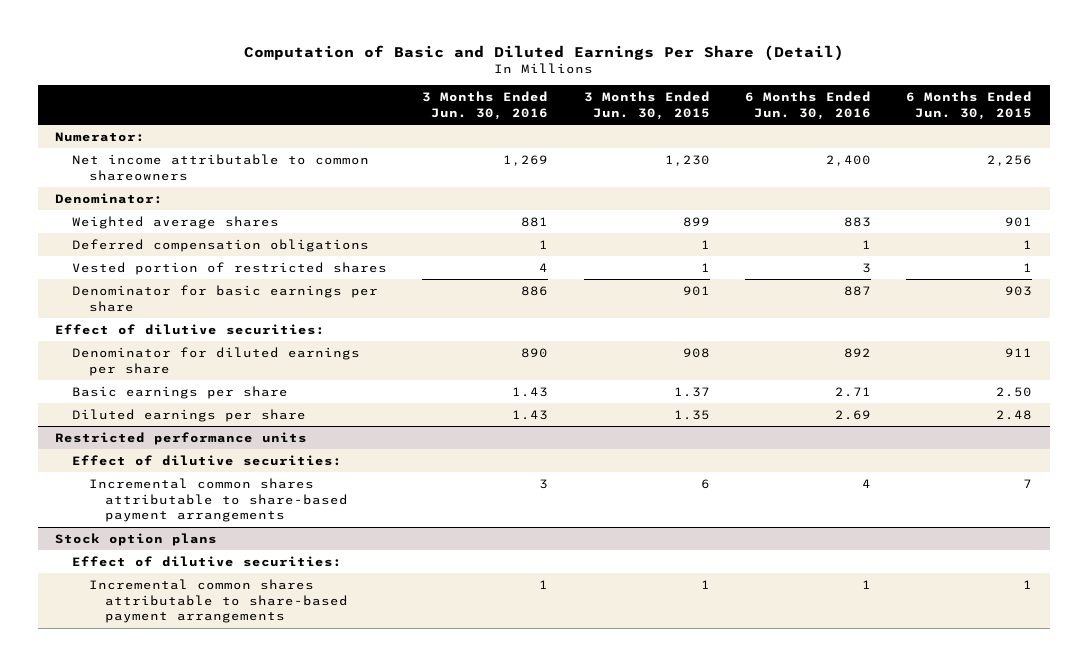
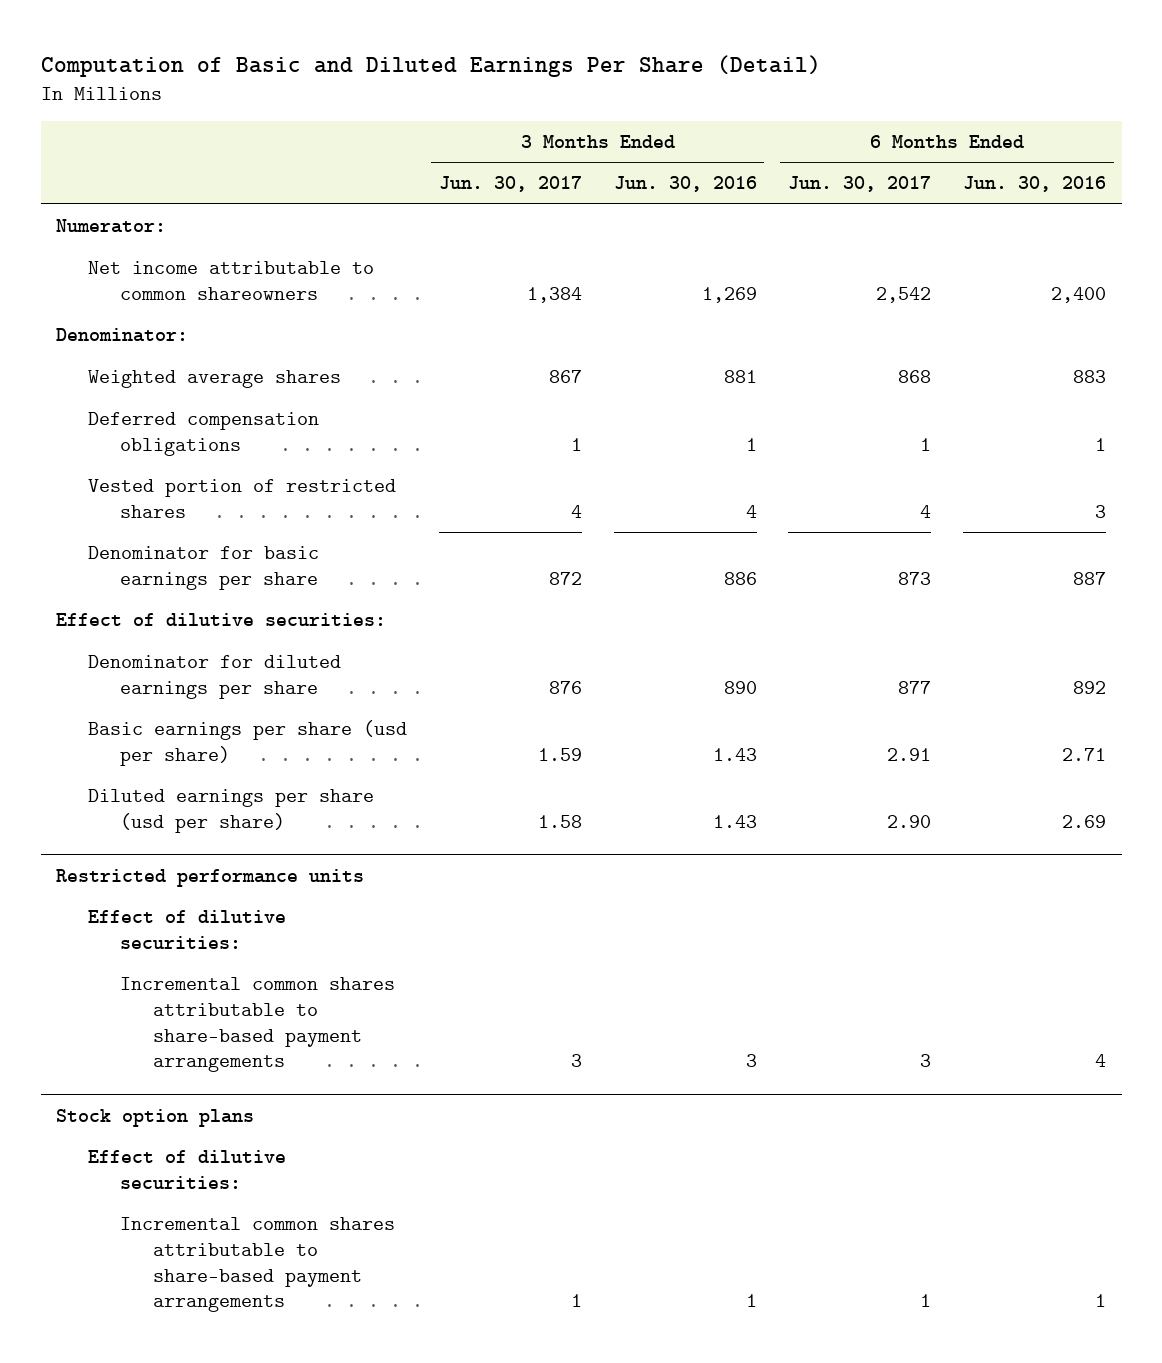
- | 3 Months Ended Jun. 30, 2016 | 3 Months Ended Jun. 30, 2015 | 6 Months Ended Jun. 30, 2016 | 6 Months Ended Jun. 30, 2015
+ | 3 Months Ended Jun. 30, 2017 | 3 Months Ended Jun. 30, 2016 | 6 Months Ended Jun. 30, 2017 | 6 Months Ended Jun. 30, 2016
- Basic earnings per share | 1.43 | 1.37 | 2.71 | 2.50
- Diluted earnings per share | 1.43 | 1.35 | 2.69 | 2.48
+ Basic earnings per share (usd per share) | 1.59 | 1.43 | 2.91 | 2.71
+ Diluted earnings per share (usd per share) | 1.58 | 1.43 | 2.90 | 2.69

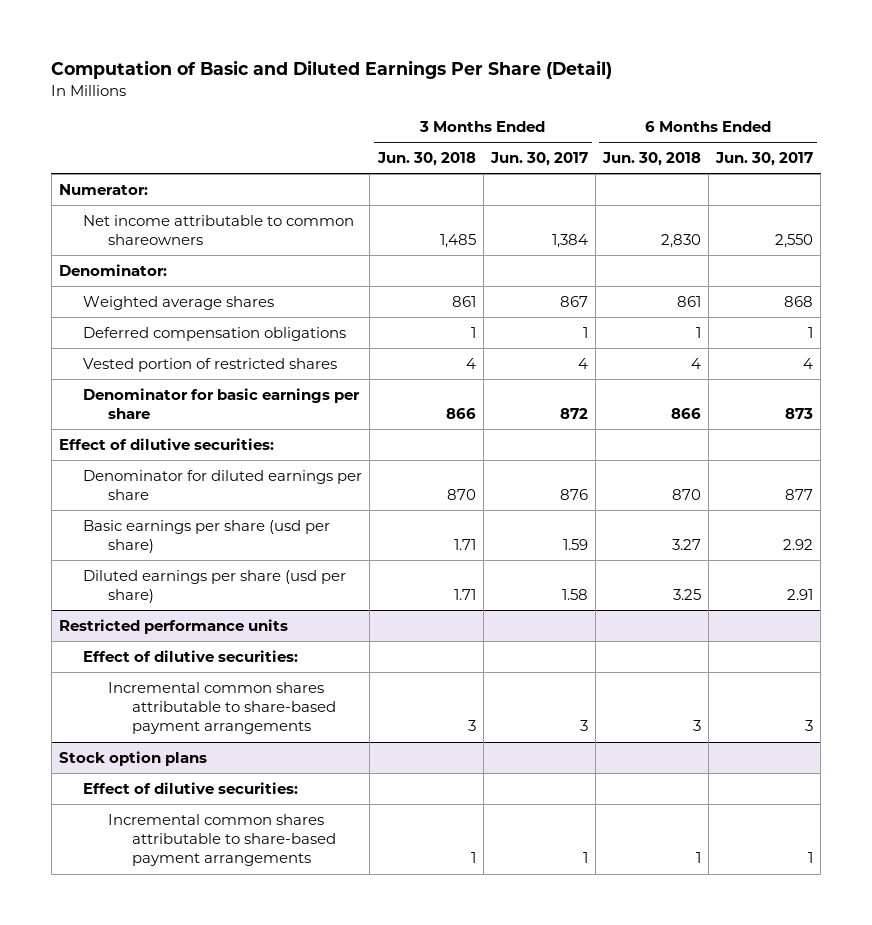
- | 3 Months Ended Jun. 30, 2017 | 3 Months Ended Jun. 30, 2016 | 6 Months Ended Jun. 30, 2017 | 6 Months Ended Jun. 30, 2016
+ | 3 Months Ended Jun. 30, 2018 | 3 Months Ended Jun. 30, 2017 | 6 Months Ended Jun. 30, 2018 | 6 Months Ended Jun. 30, 2017
- Net income attributable to common shareowners | 1,384 | 1,269 | 2,542 | 2,400
+ Net income attributable to common shareowners | 1,485 | 1,384 | 2,830 | 2,550
- Basic earnings per share (usd per share) | 1.59 | 1.43 | 2.91 | 2.71
- Diluted earnings per share (usd per share) | 1.58 | 1.43 | 2.90 | 2.69
+ Basic earnings per share (usd per share) | 1.71 | 1.59 | 3.27 | 2.92
+ Diluted earnings per share (usd per share) | 1.71 | 1.58 | 3.25 | 2.91

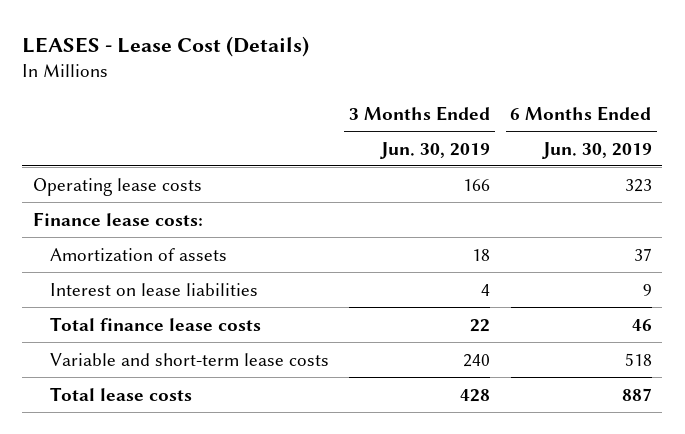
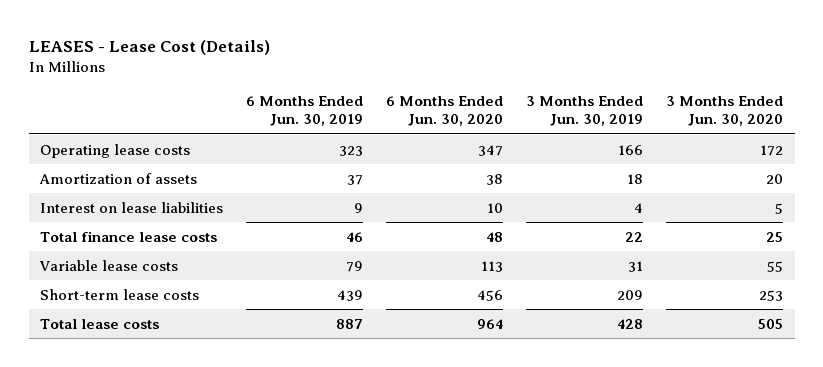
- | 3 Months Ended Jun. 30, 2019 | 6 Months Ended Jun. 30, 2019
+ | 6 Months Ended Jun. 30, 2019 | 6 Months Ended Jun. 30, 2020 | 3 Months Ended Jun. 30, 2019 | 3 Months Ended Jun. 30, 2020
- Finance lease costs:
- Variable and short-term lease costs | 240 | 518
+ Variable lease costs | 79 | 113 | 31 | 55
+ Short-term lease costs | 439 | 456 | 209 | 253

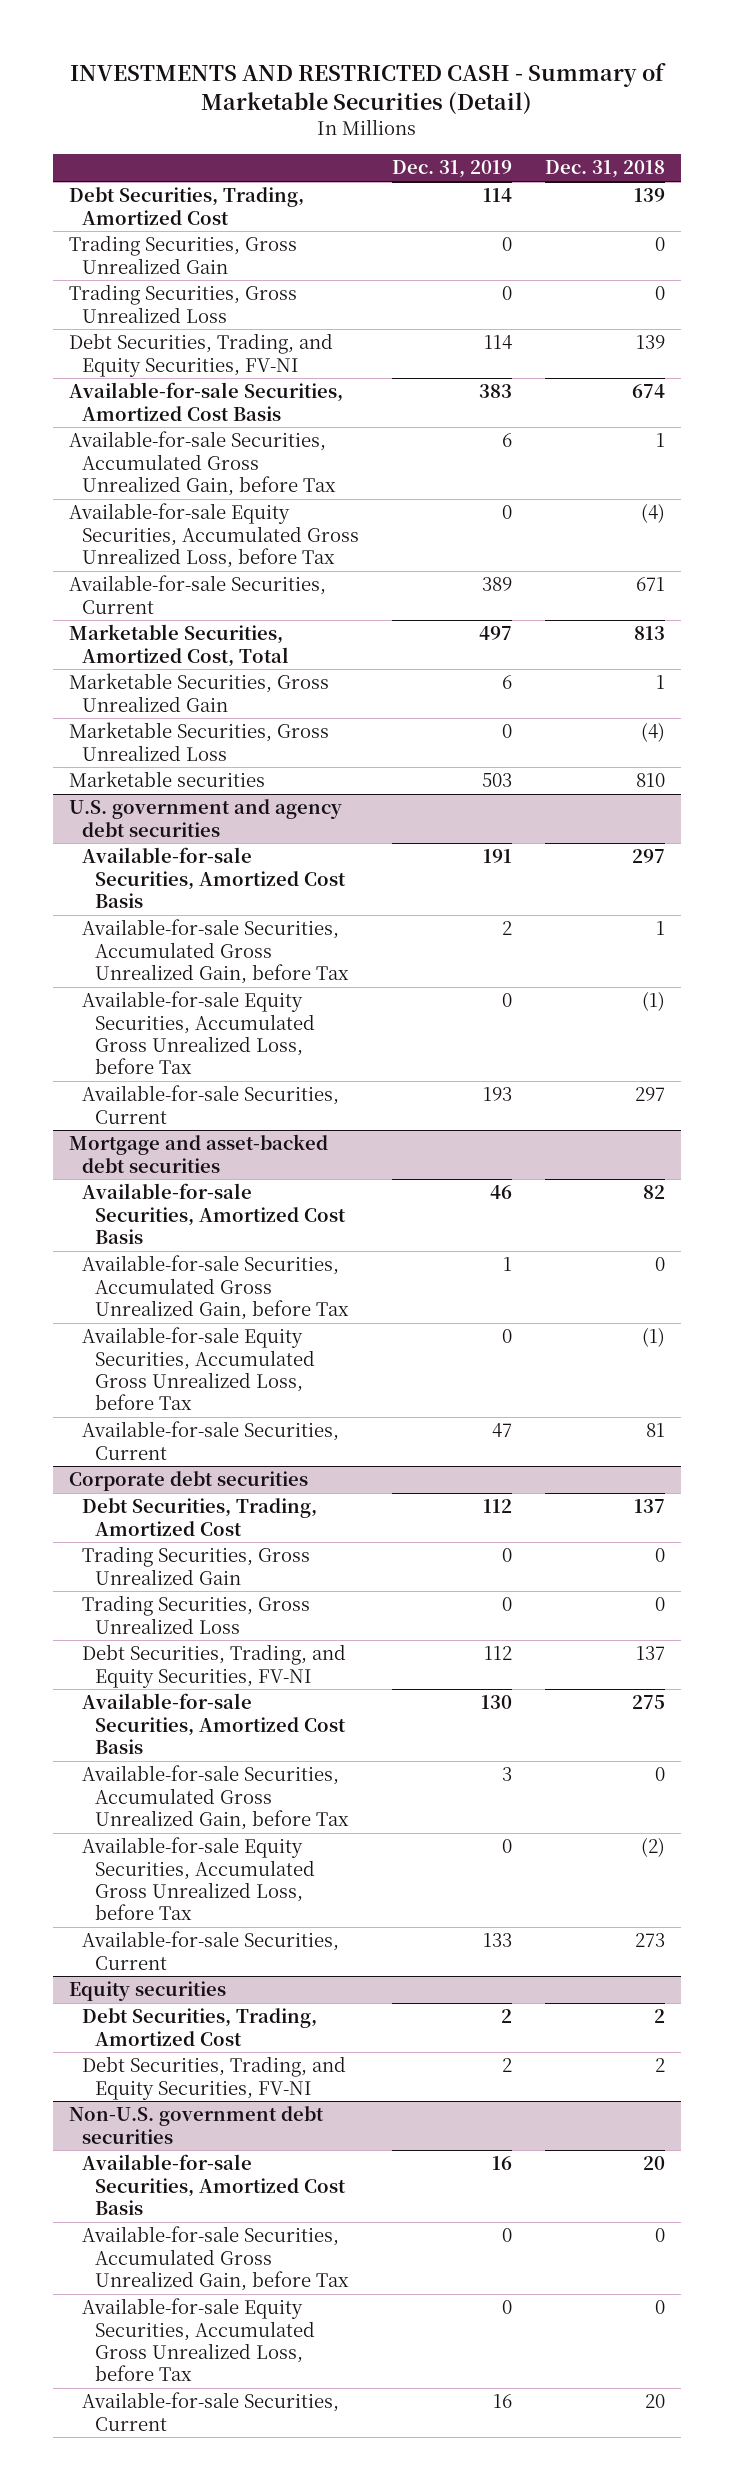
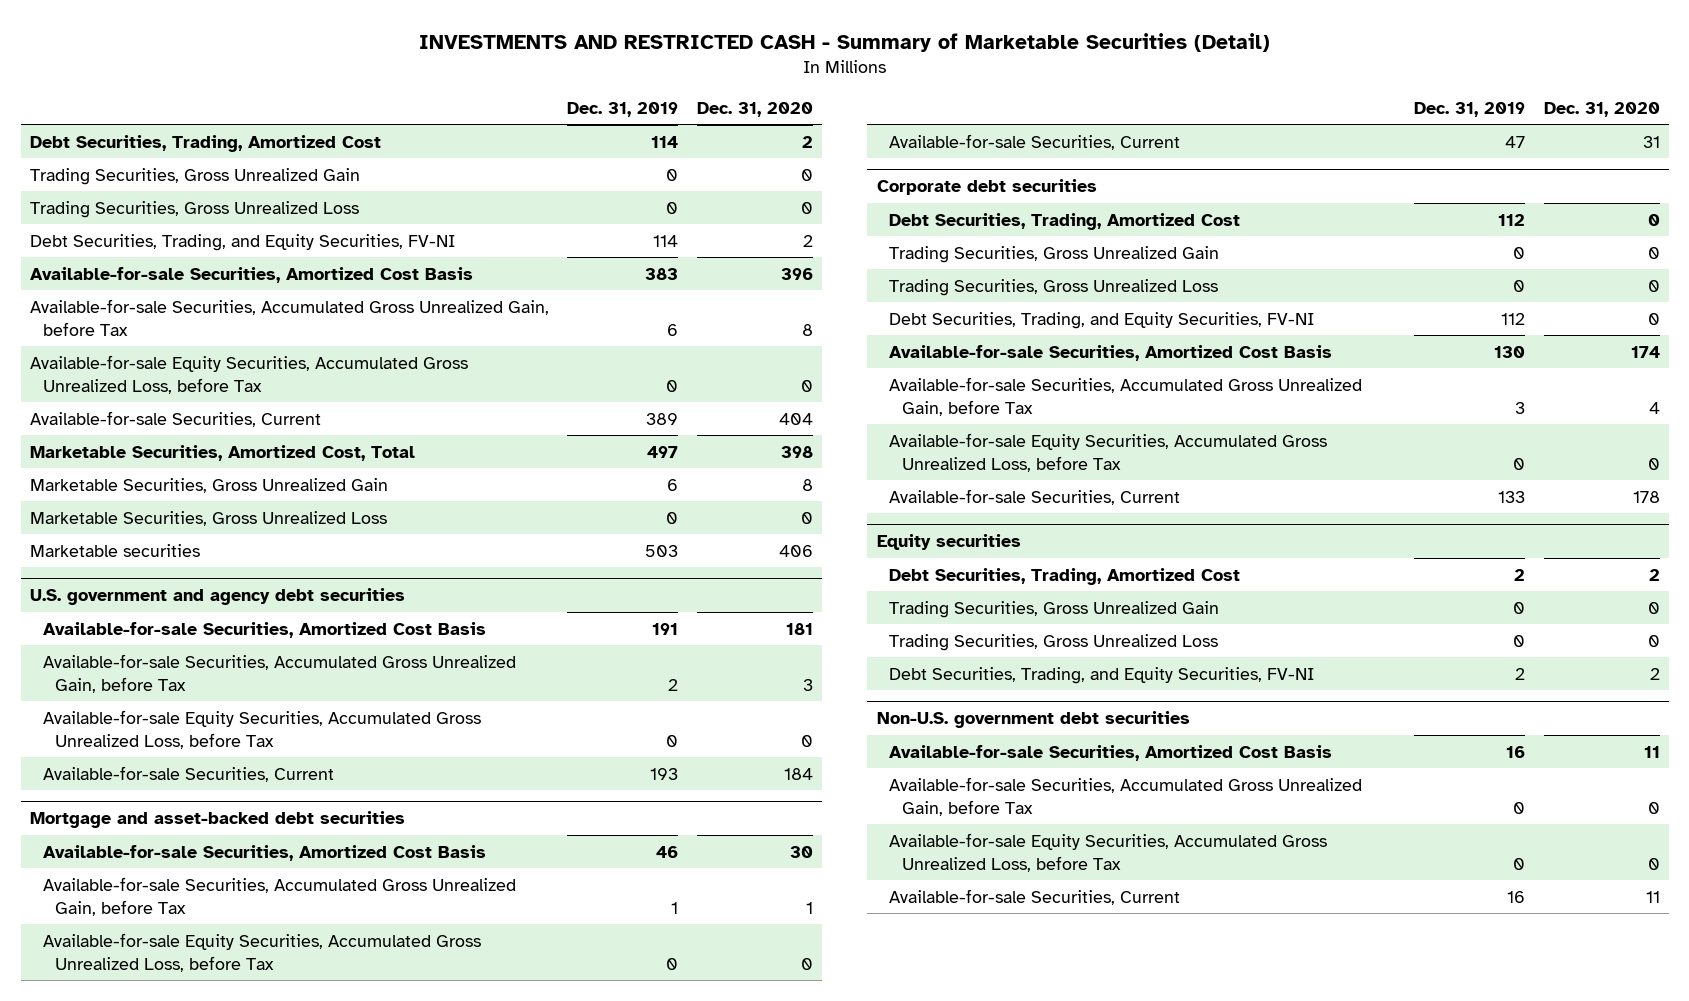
- | Dec. 31, 2019 | Dec. 31, 2018
+ | Dec. 31, 2019 | Dec. 31, 2020
@ Equity securities
+ Trading Securities, Gross Unrealized Gain | 0 | 0
+ Trading Securities, Gross Unrealized Loss | 0 | 0

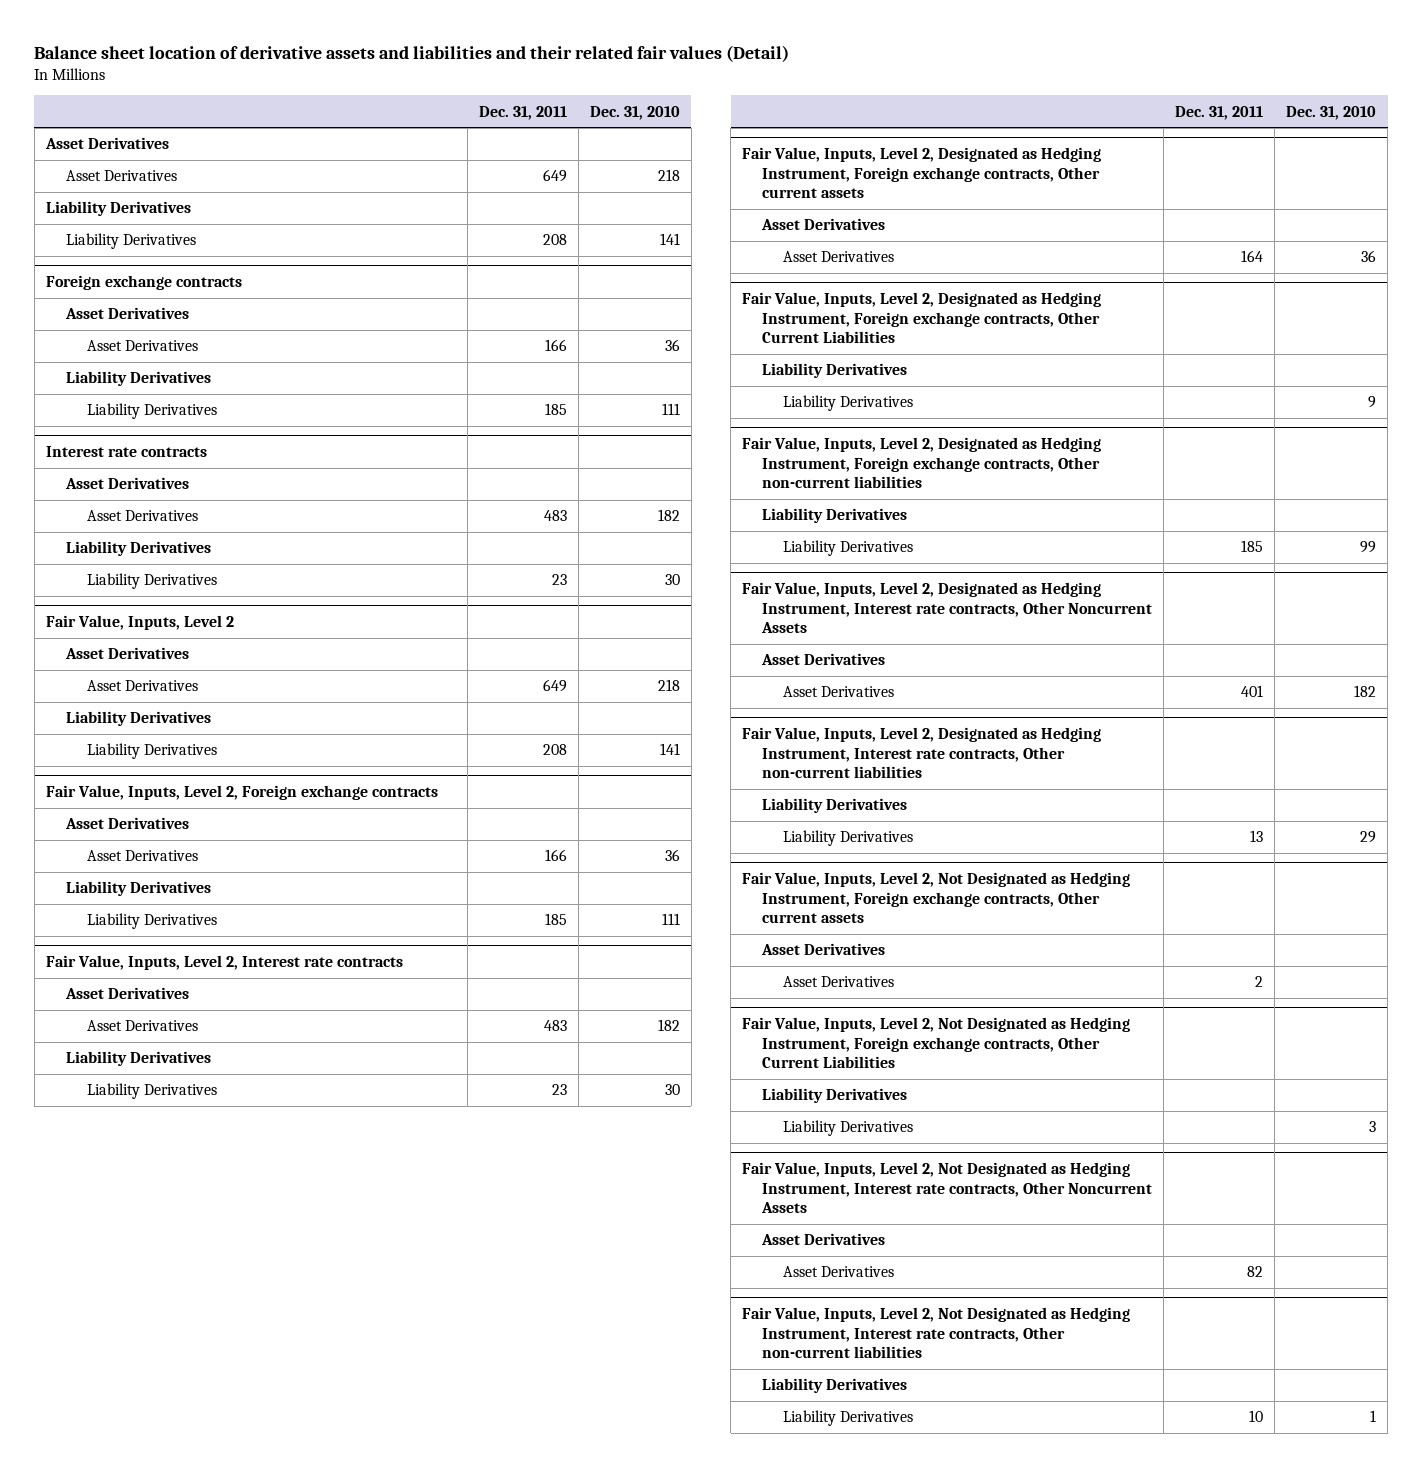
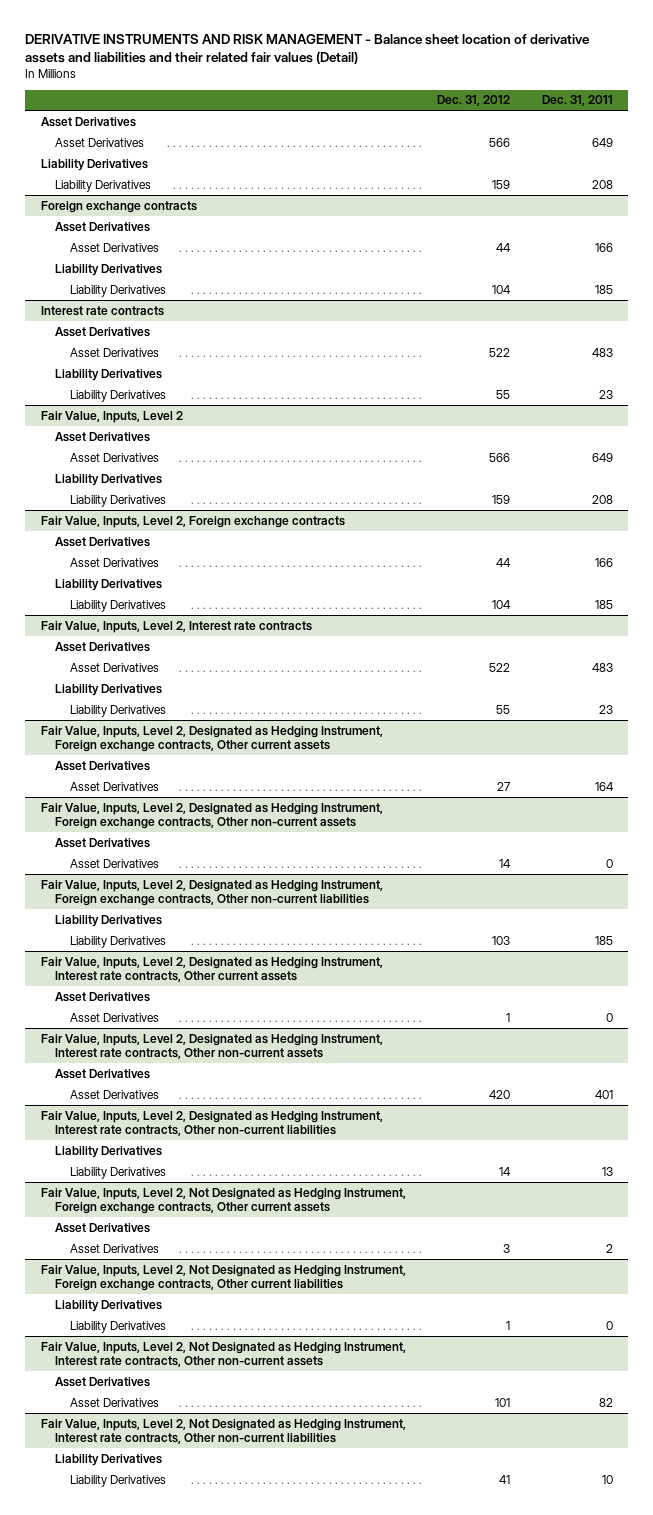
- Balance sheet location of derivative assets and liabilities and their related fair values (Detail)
+ DERIVATIVE INSTRUMENTS AND RISK MANAGEMENT - Balance sheet location of derivative assets and liabilities and their related fair values (Detail)
- | Dec. 31, 2011 | Dec. 31, 2010
+ | Dec. 31, 2012 | Dec. 31, 2011
- Fair Value, Inputs, Level 2, Designated as Hedging Instrument, Foreign exchange contracts, Other Current Liabilities
- Liability Derivatives
- Liability Derivatives | | 9
+ Fair Value, Inputs, Level 2, Designated as Hedging Instrument, Foreign exchange contracts, Other non-current assets
+ Asset Derivatives
+ Asset Derivatives | 14 | 0
- Fair Value, Inputs, Level 2, Designated as Hedging Instrument, Interest rate contracts, Other Noncurrent Assets
+ Fair Value, Inputs, Level 2, Designated as Hedging Instrument, Interest rate contracts, Other current assets
+ Asset Derivatives | 1 | 0
+ Fair Value, Inputs, Level 2, Designated as Hedging Instrument, Interest rate contracts, Other non-current assets
+ Asset Derivatives
- Fair Value, Inputs, Level 2, Not Designated as Hedging Instrument, Foreign exchange contracts, Other Current Liabilities
- Liability Derivatives
+ Fair Value, Inputs, Level 2, Not Designated as Hedging Instrument, Foreign exchange contracts, Other current liabilities
- Fair Value, Inputs, Level 2, Not Designated as Hedging Instrument, Interest rate contracts, Other Noncurrent Assets
+ Liability Derivatives | 1 | 0
+ Fair Value, Inputs, Level 2, Not Designated as Hedging Instrument, Interest rate contracts, Other non-current assets

